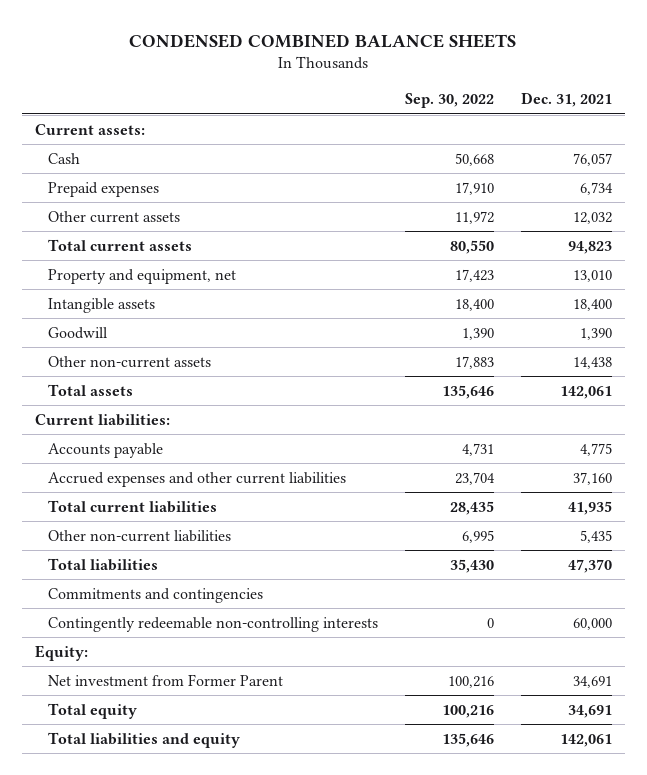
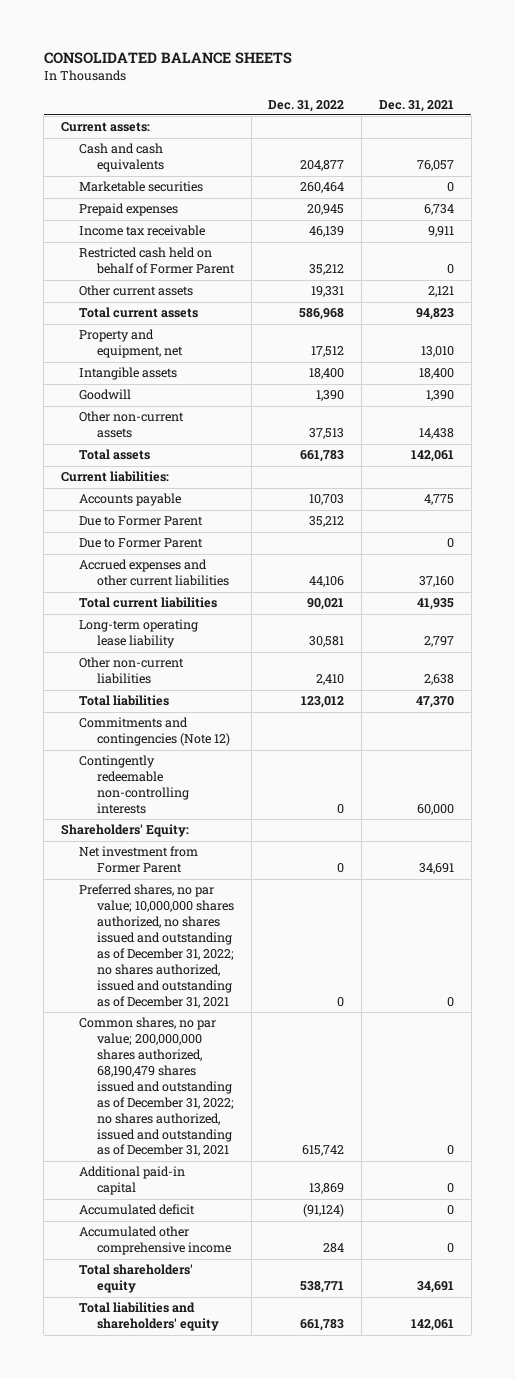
- CONDENSED COMBINED BALANCE SHEETS
+ CONSOLIDATED BALANCE SHEETS
- | Sep. 30, 2022 | Dec. 31, 2021
+ | Dec. 31, 2022 | Dec. 31, 2021
- Cash | 50,668 | 76,057
+ Cash and cash equivalents | 204,877 | 76,057
+ Marketable securities | 260,464 | 0
- Other current assets | 11,972 | 12,032
+ Income tax receivable | 46,139 | 9,911
+ Restricted cash held on behalf of Former Parent | 35,212 | 0
+ Other current assets | 19,331 | 2,121
+ Due to Former Parent | 35,212 |
+ Due to Former Parent | | 0
- Other non-current liabilities | 6,995 | 5,435
+ Long-term operating lease liability | 30,581 | 2,797
+ Other non-current liabilities | 2,410 | 2,638
- Commitments and contingencies
+ Commitments and contingencies (Note 12)
- Equity:
+ Shareholders' Equity:
- Total equity | 100,216 | 34,691
- Total liabilities and equity | 135,646 | 142,061
+ Preferred shares, no par value; 10,000,000 shares authorized, no shares issued and outstanding as of December 31, 2022; no shares authorized, issued and outstanding as of December 31, 2021 | 0 | 0
+ Common shares, no par value; 200,000,000 shares authorized, 68,190,479 shares issued and outstanding as of December 31, 2022; no shares authorized, issued and outstanding as of December 31, 2021 | 615,742 | 0
+ Additional paid-in capital | 13,869 | 0
+ Accumulated deficit | (91,124) | 0
+ Accumulated other comprehensive income | 284 | 0
+ Total shareholders' equity | 538,771 | 34,691
+ Total liabilities and shareholders' equity | 661,783 | 142,061

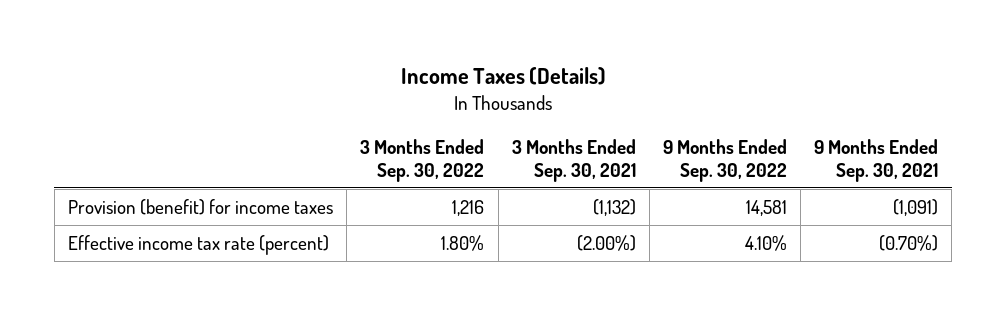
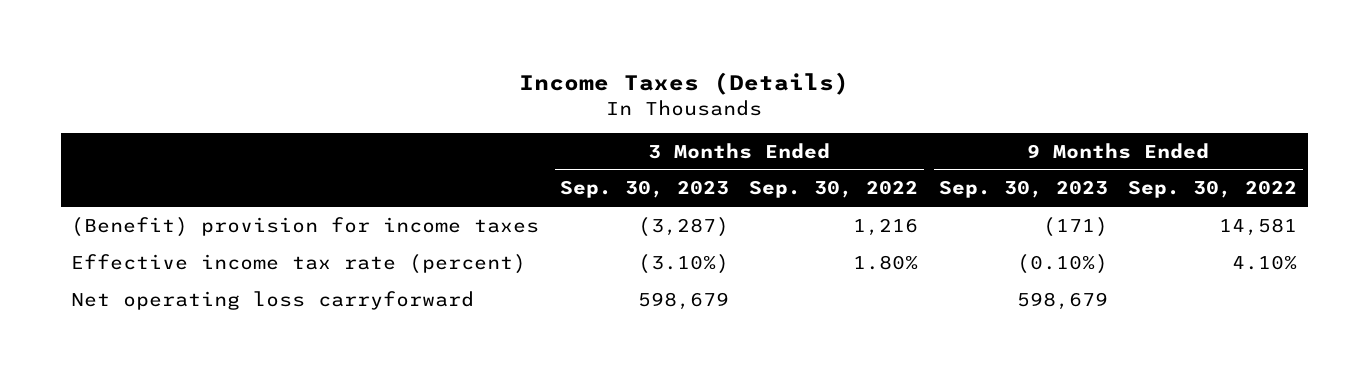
- | 3 Months Ended Sep. 30, 2022 | 3 Months Ended Sep. 30, 2021 | 9 Months Ended Sep. 30, 2022 | 9 Months Ended Sep. 30, 2021
+ | 3 Months Ended Sep. 30, 2023 | 3 Months Ended Sep. 30, 2022 | 9 Months Ended Sep. 30, 2023 | 9 Months Ended Sep. 30, 2022
- Provision (benefit) for income taxes | 1,216 | (1,132) | 14,581 | (1,091)
+ (Benefit) provision for income taxes | (3,287) | 1,216 | (171) | 14,581
+ Net operating loss carryforward | 598,679 | | 598,679 |

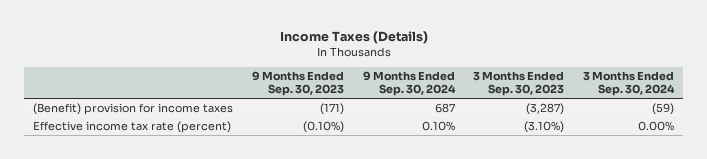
- | 3 Months Ended Sep. 30, 2023 | 3 Months Ended Sep. 30, 2022 | 9 Months Ended Sep. 30, 2023 | 9 Months Ended Sep. 30, 2022
+ | 9 Months Ended Sep. 30, 2023 | 9 Months Ended Sep. 30, 2024 | 3 Months Ended Sep. 30, 2023 | 3 Months Ended Sep. 30, 2024
- Net operating loss carryforward | 598,679 | | 598,679 |

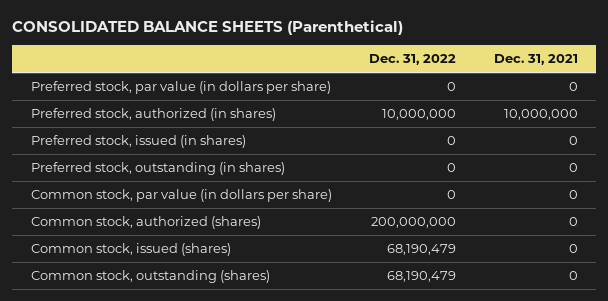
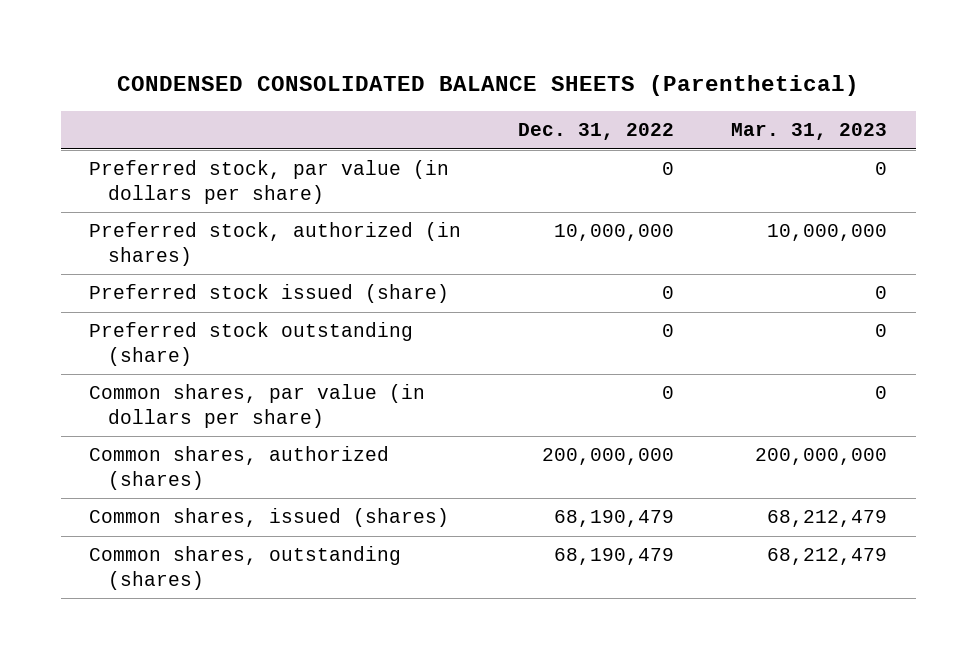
- CONSOLIDATED BALANCE SHEETS (Parenthetical)
+ CONDENSED CONSOLIDATED BALANCE SHEETS (Parenthetical)
- | Dec. 31, 2022 | Dec. 31, 2021
+ | Dec. 31, 2022 | Mar. 31, 2023
- Preferred stock, issued (in shares) | 0 | 0
- Preferred stock, outstanding (in shares) | 0 | 0
- Common stock, par value (in dollars per share) | 0 | 0
- Common stock, authorized (shares) | 200,000,000 | 0
- Common stock, issued (shares) | 68,190,479 | 0
- Common stock, outstanding (shares) | 68,190,479 | 0
+ Preferred stock issued (share) | 0 | 0
+ Preferred stock outstanding (share) | 0 | 0
+ Common shares, par value (in dollars per share) | 0 | 0
+ Common shares, authorized (shares) | 200,000,000 | 200,000,000
+ Common shares, issued (shares) | 68,190,479 | 68,212,479
+ Common shares, outstanding (shares) | 68,190,479 | 68,212,479

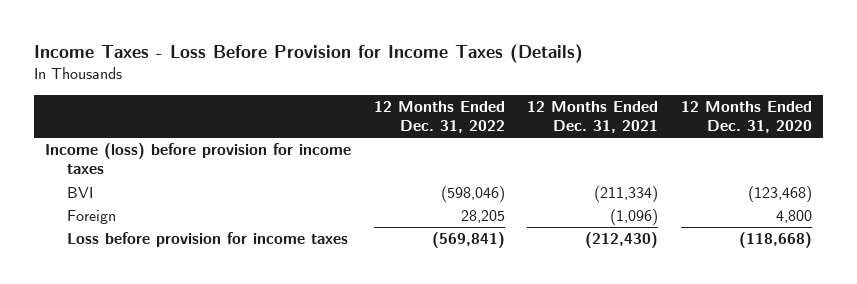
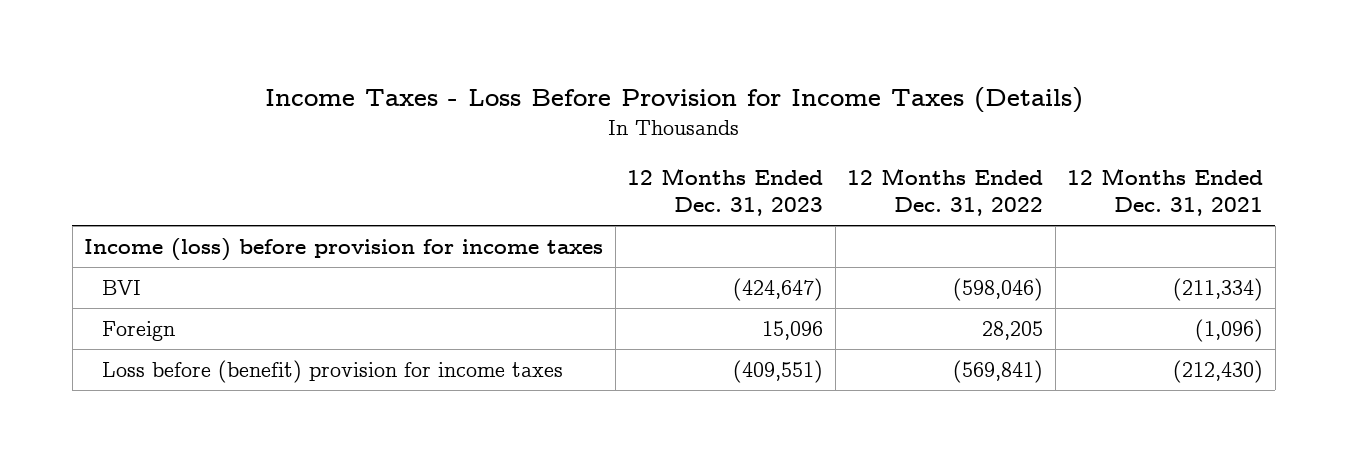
- | 12 Months Ended Dec. 31, 2022 | 12 Months Ended Dec. 31, 2021 | 12 Months Ended Dec. 31, 2020
+ | 12 Months Ended Dec. 31, 2023 | 12 Months Ended Dec. 31, 2022 | 12 Months Ended Dec. 31, 2021
- Loss before provision for income taxes | (569,841) | (212,430) | (118,668)
+ Loss before (benefit) provision for income taxes | (409,551) | (569,841) | (212,430)

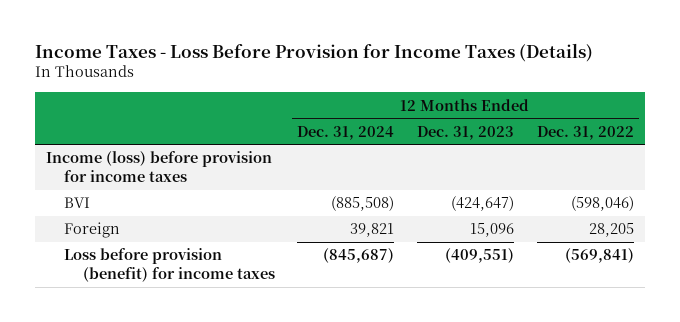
- | 12 Months Ended Dec. 31, 2023 | 12 Months Ended Dec. 31, 2022 | 12 Months Ended Dec. 31, 2021
+ | 12 Months Ended Dec. 31, 2024 | 12 Months Ended Dec. 31, 2023 | 12 Months Ended Dec. 31, 2022
- Loss before (benefit) provision for income taxes | (409,551) | (569,841) | (212,430)
+ Loss before provision (benefit) for income taxes | (845,687) | (409,551) | (569,841)

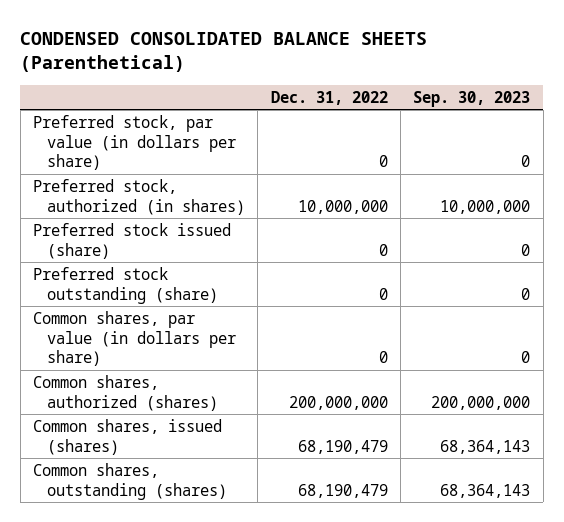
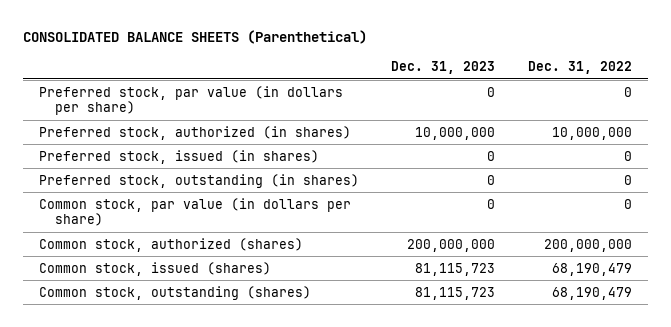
- CONDENSED CONSOLIDATED BALANCE SHEETS (Parenthetical)
+ CONSOLIDATED BALANCE SHEETS (Parenthetical)
- | Dec. 31, 2022 | Sep. 30, 2023
+ | Dec. 31, 2023 | Dec. 31, 2022
- Preferred stock issued (share) | 0 | 0
- Preferred stock outstanding (share) | 0 | 0
- Common shares, par value (in dollars per share) | 0 | 0
- Common shares, authorized (shares) | 200,000,000 | 200,000,000
- Common shares, issued (shares) | 68,190,479 | 68,364,143
- Common shares, outstanding (shares) | 68,190,479 | 68,364,143
+ Preferred stock, issued (in shares) | 0 | 0
+ Preferred stock, outstanding (in shares) | 0 | 0
+ Common stock, par value (in dollars per share) | 0 | 0
+ Common stock, authorized (shares) | 200,000,000 | 200,000,000
+ Common stock, issued (shares) | 81,115,723 | 68,190,479
+ Common stock, outstanding (shares) | 81,115,723 | 68,190,479

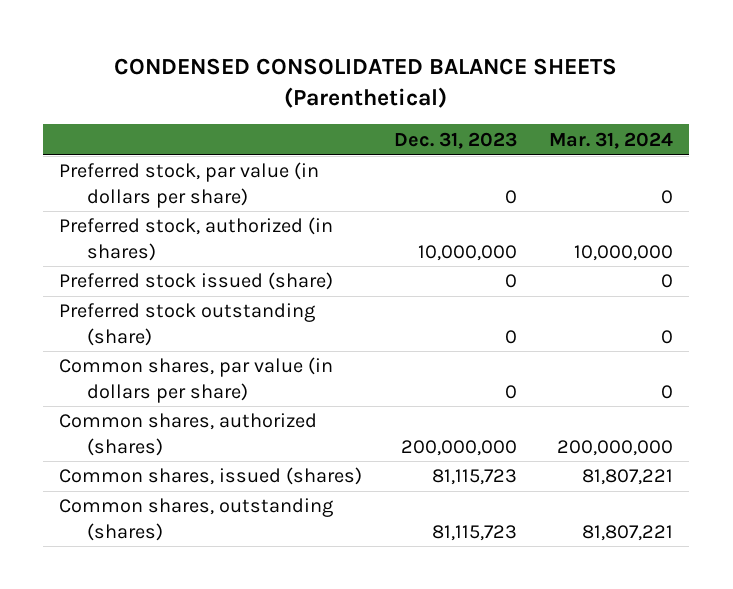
- CONSOLIDATED BALANCE SHEETS (Parenthetical)
+ CONDENSED CONSOLIDATED BALANCE SHEETS (Parenthetical)
- | Dec. 31, 2023 | Dec. 31, 2022
+ | Dec. 31, 2023 | Mar. 31, 2024
- Preferred stock, issued (in shares) | 0 | 0
- Preferred stock, outstanding (in shares) | 0 | 0
- Common stock, par value (in dollars per share) | 0 | 0
- Common stock, authorized (shares) | 200,000,000 | 200,000,000
- Common stock, issued (shares) | 81,115,723 | 68,190,479
- Common stock, outstanding (shares) | 81,115,723 | 68,190,479
+ Preferred stock issued (share) | 0 | 0
+ Preferred stock outstanding (share) | 0 | 0
+ Common shares, par value (in dollars per share) | 0 | 0
+ Common shares, authorized (shares) | 200,000,000 | 200,000,000
+ Common shares, issued (shares) | 81,115,723 | 81,807,221
+ Common shares, outstanding (shares) | 81,115,723 | 81,807,221

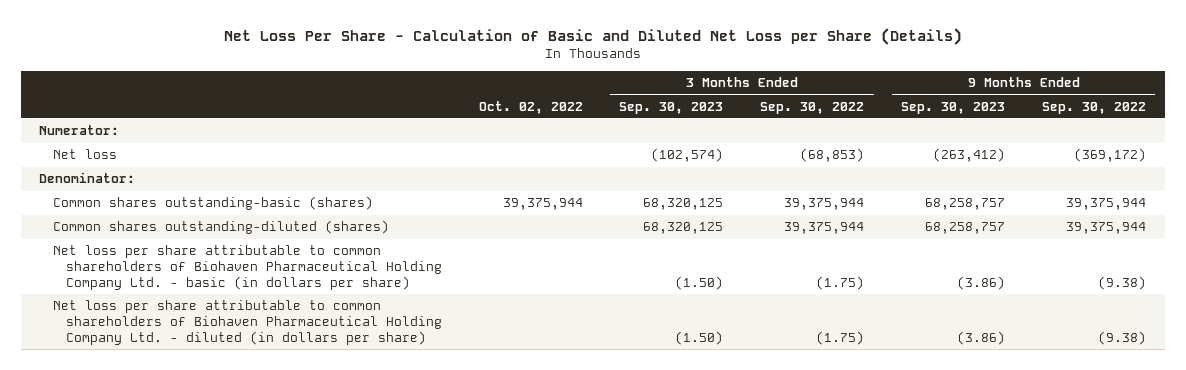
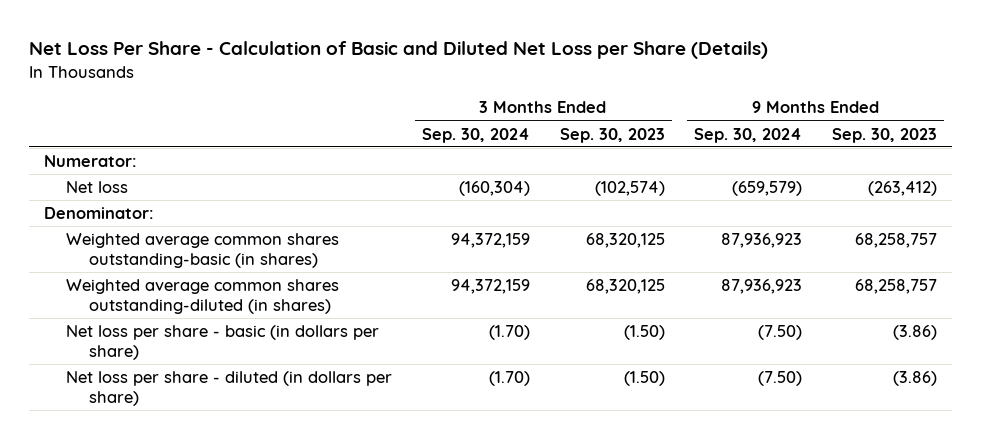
- | Oct. 02, 2022 | 3 Months Ended Sep. 30, 2023 | 3 Months Ended Sep. 30, 2022 | 9 Months Ended Sep. 30, 2023 | 9 Months Ended Sep. 30, 2022
+ | 3 Months Ended Sep. 30, 2024 | 3 Months Ended Sep. 30, 2023 | 9 Months Ended Sep. 30, 2024 | 9 Months Ended Sep. 30, 2023
- Common shares outstanding-basic (shares) | 39,375,944 | 68,320,125 | 39,375,944 | 68,258,757 | 39,375,944
- Common shares outstanding-diluted (shares) | | 68,320,125 | 39,375,944 | 68,258,757 | 39,375,944
- Net loss per share attributable to common shareholders of Biohaven Pharmaceutical Holding Company Ltd. - basic (in dollars per share) | | (1.50) | (1.75) | (3.86) | (9.38)
- Net loss per share attributable to common shareholders of Biohaven Pharmaceutical Holding Company Ltd. - diluted (in dollars per share) | | (1.50) | (1.75) | (3.86) | (9.38)
+ Weighted average common shares outstanding-basic (in shares) | 94,372,159 | 68,320,125 | 87,936,923 | 68,258,757
+ Weighted average common shares outstanding-diluted (in shares) | 94,372,159 | 68,320,125 | 87,936,923 | 68,258,757
+ Net loss per share - basic (in dollars per share) | (1.70) | (1.50) | (7.50) | (3.86)
+ Net loss per share - diluted (in dollars per share) | (1.70) | (1.50) | (7.50) | (3.86)

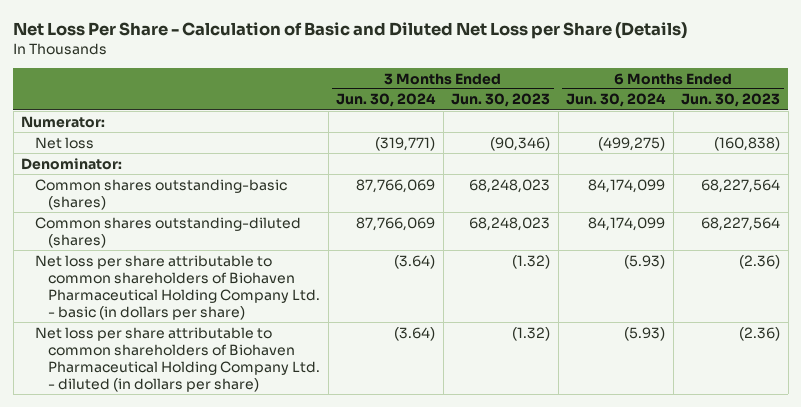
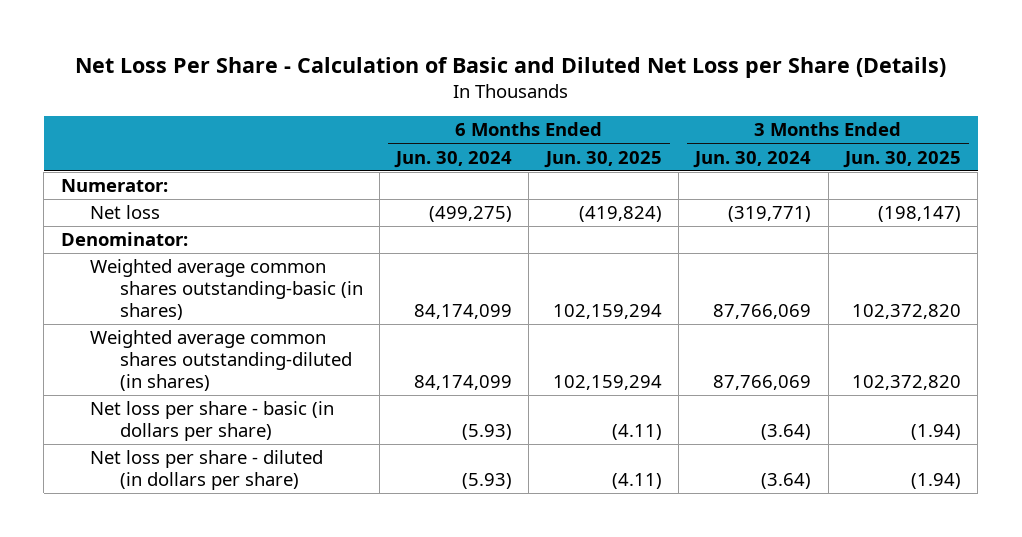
- | 3 Months Ended Jun. 30, 2024 | 3 Months Ended Jun. 30, 2023 | 6 Months Ended Jun. 30, 2024 | 6 Months Ended Jun. 30, 2023
+ | 6 Months Ended Jun. 30, 2024 | 6 Months Ended Jun. 30, 2025 | 3 Months Ended Jun. 30, 2024 | 3 Months Ended Jun. 30, 2025
- Common shares outstanding-basic (shares) | 87,766,069 | 68,248,023 | 84,174,099 | 68,227,564
- Common shares outstanding-diluted (shares) | 87,766,069 | 68,248,023 | 84,174,099 | 68,227,564
- Net loss per share attributable to common shareholders of Biohaven Pharmaceutical Holding Company Ltd. - basic (in dollars per share) | (3.64) | (1.32) | (5.93) | (2.36)
- Net loss per share attributable to common shareholders of Biohaven Pharmaceutical Holding Company Ltd. - diluted (in dollars per share) | (3.64) | (1.32) | (5.93) | (2.36)
+ Weighted average common shares outstanding-basic (in shares) | 84,174,099 | 102,159,294 | 87,766,069 | 102,372,820
+ Weighted average common shares outstanding-diluted (in shares) | 84,174,099 | 102,159,294 | 87,766,069 | 102,372,820
+ Net loss per share - basic (in dollars per share) | (5.93) | (4.11) | (3.64) | (1.94)
+ Net loss per share - diluted (in dollars per share) | (5.93) | (4.11) | (3.64) | (1.94)

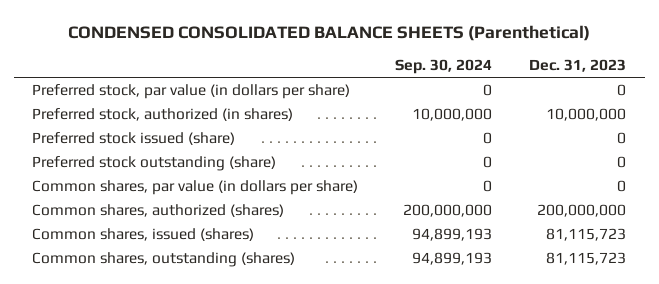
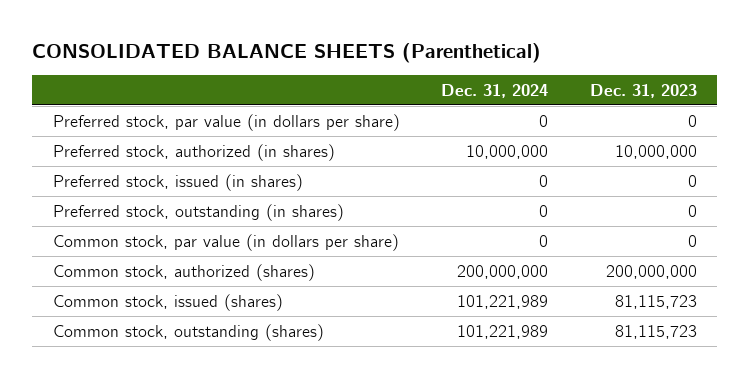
- CONDENSED CONSOLIDATED BALANCE SHEETS (Parenthetical)
+ CONSOLIDATED BALANCE SHEETS (Parenthetical)
- | Sep. 30, 2024 | Dec. 31, 2023
+ | Dec. 31, 2024 | Dec. 31, 2023
- Preferred stock issued (share) | 0 | 0
- Preferred stock outstanding (share) | 0 | 0
- Common shares, par value (in dollars per share) | 0 | 0
- Common shares, authorized (shares) | 200,000,000 | 200,000,000
- Common shares, issued (shares) | 94,899,193 | 81,115,723
- Common shares, outstanding (shares) | 94,899,193 | 81,115,723
+ Preferred stock, issued (in shares) | 0 | 0
+ Preferred stock, outstanding (in shares) | 0 | 0
+ Common stock, par value (in dollars per share) | 0 | 0
+ Common stock, authorized (shares) | 200,000,000 | 200,000,000
+ Common stock, issued (shares) | 101,221,989 | 81,115,723
+ Common stock, outstanding (shares) | 101,221,989 | 81,115,723

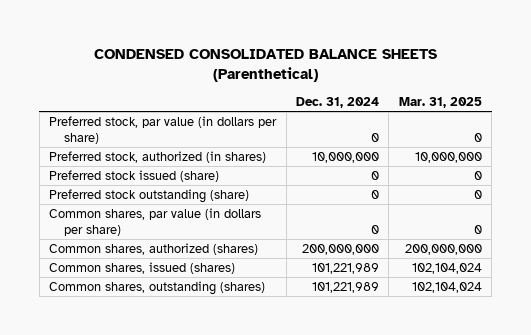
- CONSOLIDATED BALANCE SHEETS (Parenthetical)
+ CONDENSED CONSOLIDATED BALANCE SHEETS (Parenthetical)
- | Dec. 31, 2024 | Dec. 31, 2023
+ | Dec. 31, 2024 | Mar. 31, 2025
- Preferred stock, issued (in shares) | 0 | 0
- Preferred stock, outstanding (in shares) | 0 | 0
- Common stock, par value (in dollars per share) | 0 | 0
- Common stock, authorized (shares) | 200,000,000 | 200,000,000
- Common stock, issued (shares) | 101,221,989 | 81,115,723
- Common stock, outstanding (shares) | 101,221,989 | 81,115,723
+ Preferred stock issued (share) | 0 | 0
+ Preferred stock outstanding (share) | 0 | 0
+ Common shares, par value (in dollars per share) | 0 | 0
+ Common shares, authorized (shares) | 200,000,000 | 200,000,000
+ Common shares, issued (shares) | 101,221,989 | 102,104,024
+ Common shares, outstanding (shares) | 101,221,989 | 102,104,024

